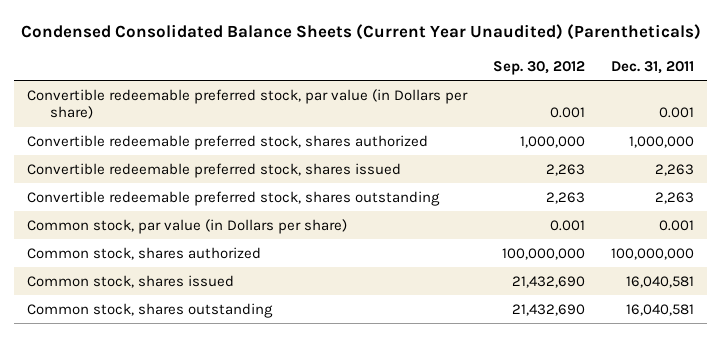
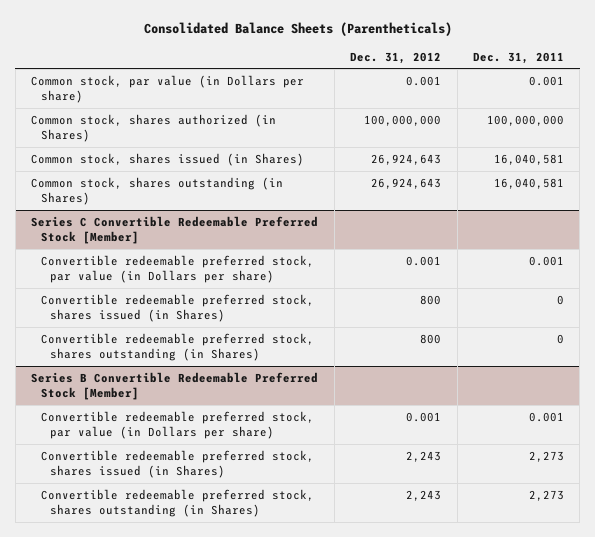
- Condensed Consolidated Balance Sheets (Current Year Unaudited) (Parentheticals)
+ Consolidated Balance Sheets (Parentheticals)
- | Sep. 30, 2012 | Dec. 31, 2011
+ | Dec. 31, 2012 | Dec. 31, 2011
- Convertible redeemable preferred stock, par value (in Dollars per share) | 0.001 | 0.001
- Convertible redeemable preferred stock, shares authorized | 1,000,000 | 1,000,000
- Convertible redeemable preferred stock, shares issued | 2,263 | 2,263
- Convertible redeemable preferred stock, shares outstanding | 2,263 | 2,263
- Common stock, shares authorized | 100,000,000 | 100,000,000
- Common stock, shares issued | 21,432,690 | 16,040,581
- Common stock, shares outstanding | 21,432,690 | 16,040,581
+ Common stock, shares authorized (in Shares) | 100,000,000 | 100,000,000
+ Common stock, shares issued (in Shares) | 26,924,643 | 16,040,581
+ Common stock, shares outstanding (in Shares) | 26,924,643 | 16,040,581
+ Series C Convertible Redeemable Preferred Stock [Member]
+ Convertible redeemable preferred stock, par value (in Dollars per share) | 0.001 | 0.001
+ Convertible redeemable preferred stock, shares issued (in Shares) | 800 | 0
+ Convertible redeemable preferred stock, shares outstanding (in Shares) | 800 | 0
+ Series B Convertible Redeemable Preferred Stock [Member]
+ Convertible redeemable preferred stock, par value (in Dollars per share) | 0.001 | 0.001
+ Convertible redeemable preferred stock, shares issued (in Shares) | 2,243 | 2,273
+ Convertible redeemable preferred stock, shares outstanding (in Shares) | 2,243 | 2,273

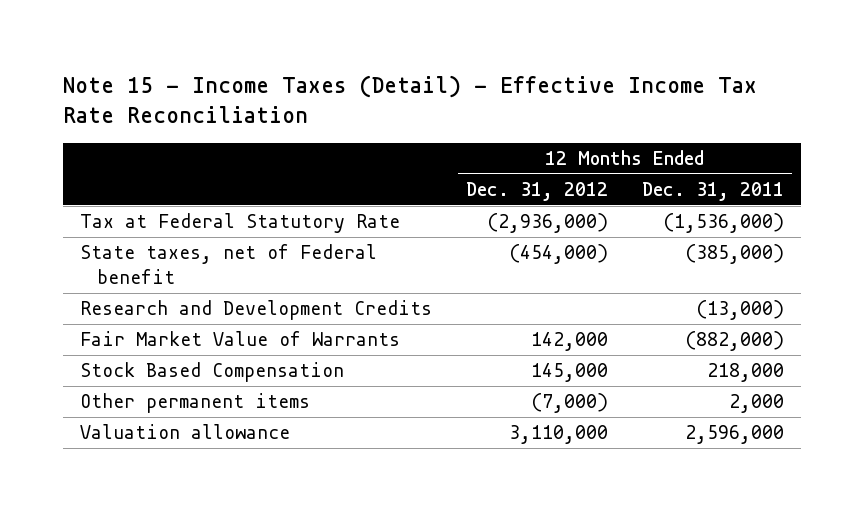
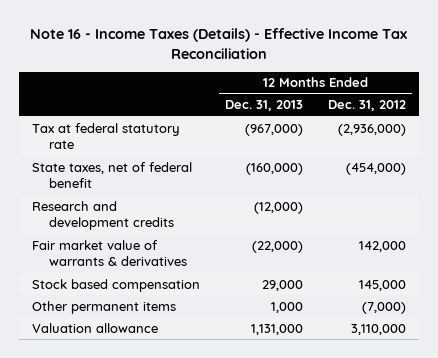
- Note 15 - Income Taxes (Detail) - Effective Income Tax Rate Reconciliation
+ Note 16 - Income Taxes (Details) - Effective Income Tax Reconciliation
- | 12 Months Ended Dec. 31, 2012 | 12 Months Ended Dec. 31, 2011
+ | 12 Months Ended Dec. 31, 2013 | 12 Months Ended Dec. 31, 2012
- Tax at Federal Statutory Rate | (2,936,000) | (1,536,000)
- State taxes, net of Federal benefit | (454,000) | (385,000)
- Research and Development Credits | | (13,000)
- Fair Market Value of Warrants | 142,000 | (882,000)
- Stock Based Compensation | 145,000 | 218,000
+ Tax at federal statutory rate | (967,000) | (2,936,000)
+ State taxes, net of federal benefit | (160,000) | (454,000)
+ Research and development credits | (12,000) |
+ Fair market value of warrants & derivatives | (22,000) | 142,000
+ Stock based compensation | 29,000 | 145,000

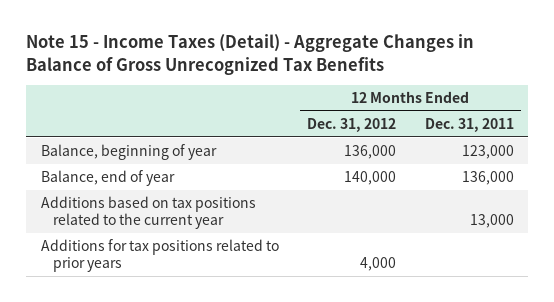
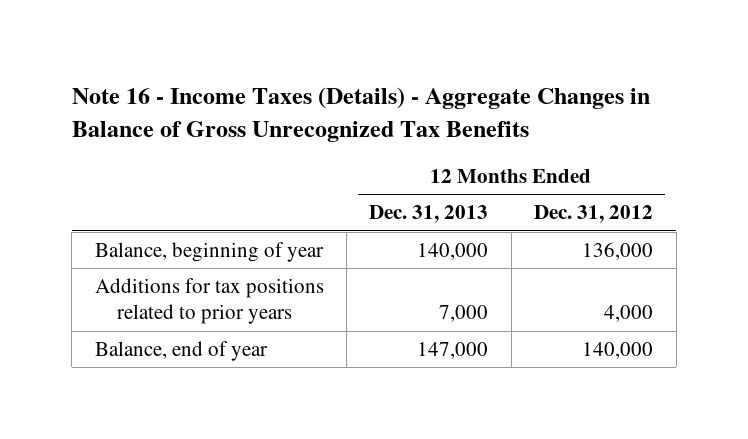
- Note 15 - Income Taxes (Detail) - Aggregate Changes in Balance of Gross Unrecognized Tax Benefits
+ Note 16 - Income Taxes (Details) - Aggregate Changes in Balance of Gross Unrecognized Tax Benefits
- | 12 Months Ended Dec. 31, 2012 | 12 Months Ended Dec. 31, 2011
+ | 12 Months Ended Dec. 31, 2013 | 12 Months Ended Dec. 31, 2012
- Additions based on tax positions related to the current year | | 13,000
moved down: Balance, end of year | 147,000 | 140,000

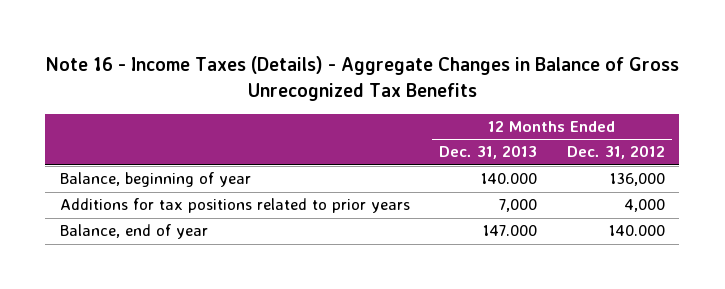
- Balance, beginning of year | 140,000 | 136,000
+ Balance, beginning of year | 140.000 | 136,000
- Balance, end of year | 147,000 | 140,000
+ Balance, end of year | 147.000 | 140.000

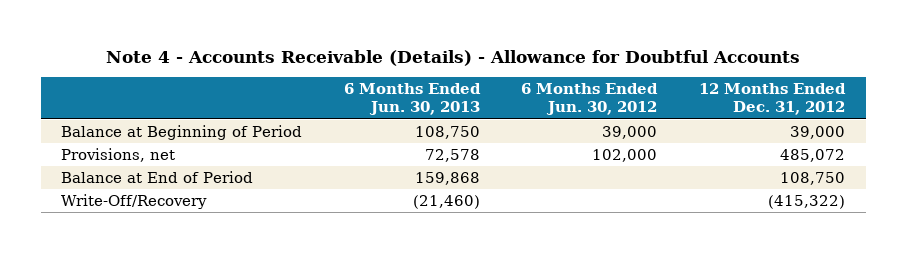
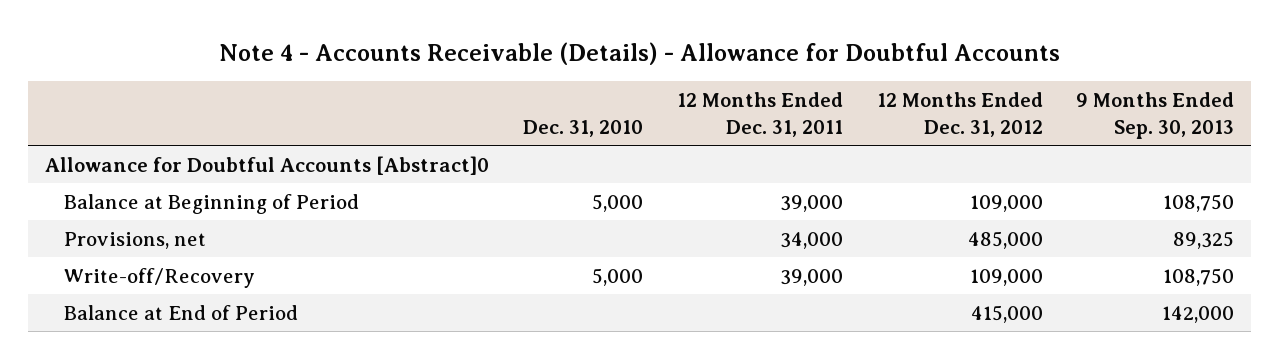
- | 6 Months Ended Jun. 30, 2013 | 6 Months Ended Jun. 30, 2012 | 12 Months Ended Dec. 31, 2012
+ | Dec. 31, 2010 | 12 Months Ended Dec. 31, 2011 | 12 Months Ended Dec. 31, 2012 | 9 Months Ended Sep. 30, 2013
- Balance at Beginning of Period | 108,750 | 39,000 | 39,000
- Provisions, net | 72,578 | 102,000 | 485,072
- Balance at End of Period | 159,868 | | 108,750
- Write-Off/Recovery | (21,460) | | (415,322)
+ Allowance for Doubtful Accounts [Abstract]0
+ Balance at Beginning of Period | 5,000 | 39,000 | 109,000 | 108,750
+ Provisions, net | | 34,000 | 485,000 | 89,325
+ Write-off/Recovery | 5,000 | 39,000 | 109,000 | 108,750
+ Balance at End of Period | | | 415,000 | 142,000

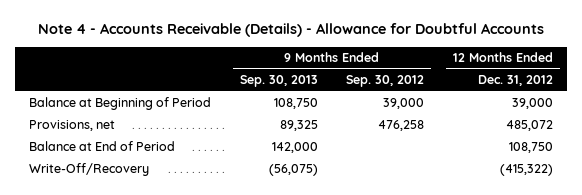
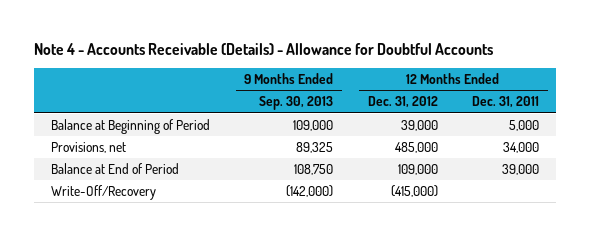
- | 9 Months Ended Sep. 30, 2013 | 9 Months Ended Sep. 30, 2012 | 12 Months Ended Dec. 31, 2012
+ | 9 Months Ended Sep. 30, 2013 | 12 Months Ended Dec. 31, 2012 | 12 Months Ended Dec. 31, 2011
- Balance at Beginning of Period | 108,750 | 39,000 | 39,000
- Provisions, net | 89,325 | 476,258 | 485,072
- Balance at End of Period | 142,000 | | 108,750
- Write-Off/Recovery | (56,075) | | (415,322)
+ Balance at Beginning of Period | 109,000 | 39,000 | 5,000
+ Provisions, net | 89,325 | 485,000 | 34,000
+ Balance at End of Period | 108,750 | 109,000 | 39,000
+ Write-Off/Recovery | (142,000) | (415,000) |

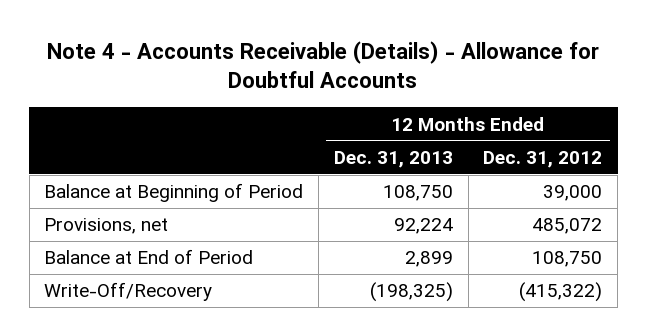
- | 9 Months Ended Sep. 30, 2013 | 12 Months Ended Dec. 31, 2012 | 12 Months Ended Dec. 31, 2011
+ | 12 Months Ended Dec. 31, 2013 | 12 Months Ended Dec. 31, 2012
- Provisions, net | 89,325 | 485,000 | 34,000
- Balance at End of Period | 108,750 | 109,000 | 39,000
- Write-Off/Recovery | (142,000) | (415,000) |
+ Provisions, net | 92,224 | 485,072
+ Balance at End of Period | 2,899 | 108,750
+ Write-Off/Recovery | (198,325) | (415,322)

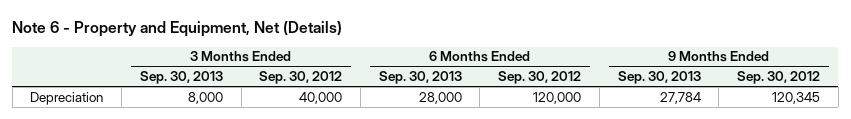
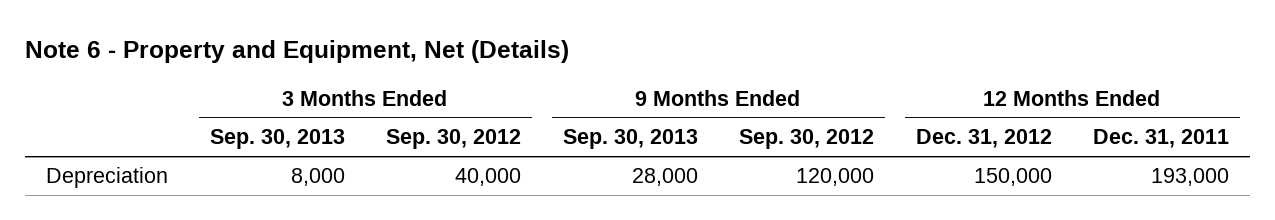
- | 3 Months Ended Sep. 30, 2013 | 3 Months Ended Sep. 30, 2012 | 6 Months Ended Sep. 30, 2013 | 6 Months Ended Sep. 30, 2012 | 9 Months Ended Sep. 30, 2013 | 9 Months Ended Sep. 30, 2012
+ | 3 Months Ended Sep. 30, 2013 | 3 Months Ended Sep. 30, 2012 | 9 Months Ended Sep. 30, 2013 | 9 Months Ended Sep. 30, 2012 | 12 Months Ended Dec. 31, 2012 | 12 Months Ended Dec. 31, 2011
- Depreciation | 8,000 | 40,000 | 28,000 | 120,000 | 27,784 | 120,345
+ Depreciation | 8,000 | 40,000 | 28,000 | 120,000 | 150,000 | 193,000

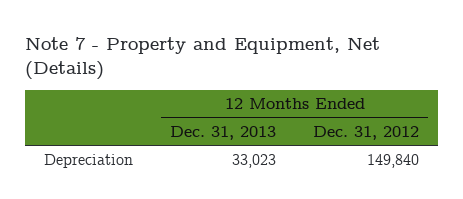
- Note 6 - Property and Equipment, Net (Details)
+ Note 7 - Property and Equipment, Net (Details)
- | 3 Months Ended Sep. 30, 2013 | 3 Months Ended Sep. 30, 2012 | 9 Months Ended Sep. 30, 2013 | 9 Months Ended Sep. 30, 2012 | 12 Months Ended Dec. 31, 2012 | 12 Months Ended Dec. 31, 2011
+ | 12 Months Ended Dec. 31, 2013 | 12 Months Ended Dec. 31, 2012
- Depreciation | 8,000 | 40,000 | 28,000 | 120,000 | 150,000 | 193,000
+ Depreciation | 33,023 | 149,840

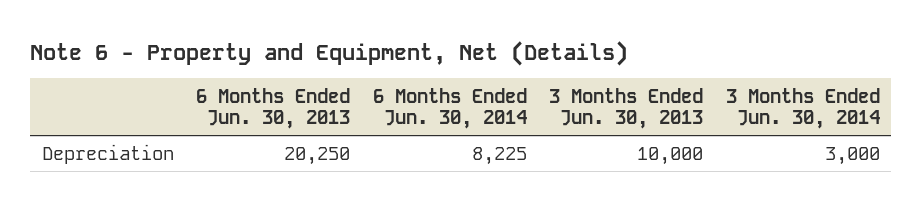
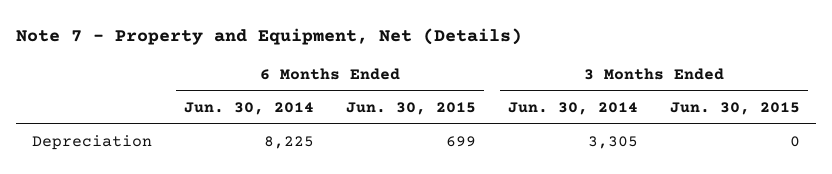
- Note 6 - Property and Equipment, Net (Details)
+ Note 7 - Property and Equipment, Net (Details)
- | 6 Months Ended Jun. 30, 2013 | 6 Months Ended Jun. 30, 2014 | 3 Months Ended Jun. 30, 2013 | 3 Months Ended Jun. 30, 2014
+ | 6 Months Ended Jun. 30, 2014 | 6 Months Ended Jun. 30, 2015 | 3 Months Ended Jun. 30, 2014 | 3 Months Ended Jun. 30, 2015
- Depreciation | 20,250 | 8,225 | 10,000 | 3,000
+ Depreciation | 8,225 | 699 | 3,305 | 0

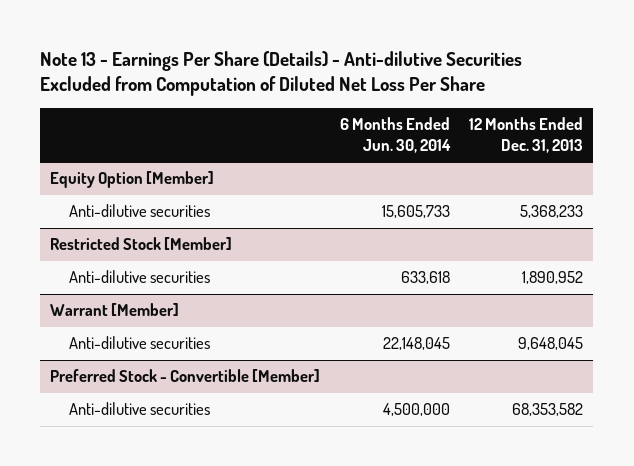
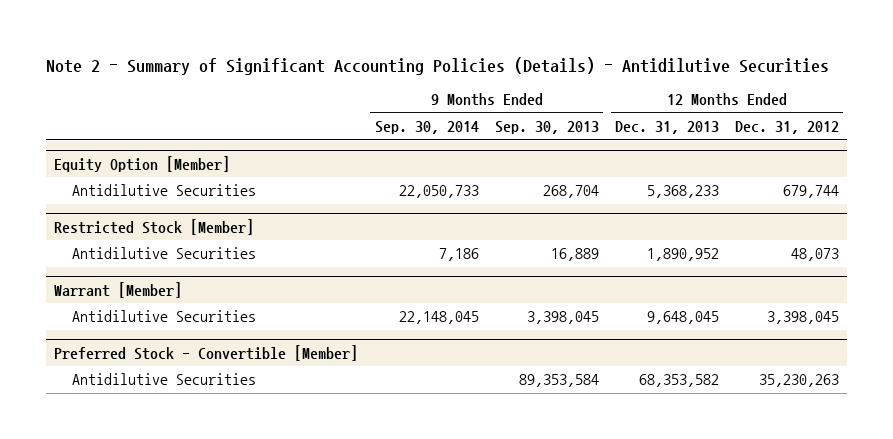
- Note 13 - Earnings Per Share (Details) - Anti-dilutive Securities Excluded from Computation of Diluted Net Loss Per Share
+ Note 2 - Summary of Significant Accounting Policies (Details) - Antidilutive Securities
- | 6 Months Ended Jun. 30, 2014 | 12 Months Ended Dec. 31, 2013
+ | 9 Months Ended Sep. 30, 2014 | 9 Months Ended Sep. 30, 2013 | 12 Months Ended Dec. 31, 2013 | 12 Months Ended Dec. 31, 2012
@ Equity Option [Member]
- Anti-dilutive securities | 15,605,733 | 5,368,233
+ Antidilutive Securities | 22,050,733 | 268,704 | 5,368,233 | 679,744
@ Restricted Stock [Member]
- Anti-dilutive securities | 633,618 | 1,890,952
+ Antidilutive Securities | 7,186 | 16,889 | 1,890,952 | 48,073
@ Warrant [Member]
- Anti-dilutive securities | 22,148,045 | 9,648,045
+ Antidilutive Securities | 22,148,045 | 3,398,045 | 9,648,045 | 3,398,045
@ Preferred Stock - Convertible [Member]
- Anti-dilutive securities | 4,500,000 | 68,353,582
+ Antidilutive Securities | | 89,353,584 | 68,353,582 | 35,230,263

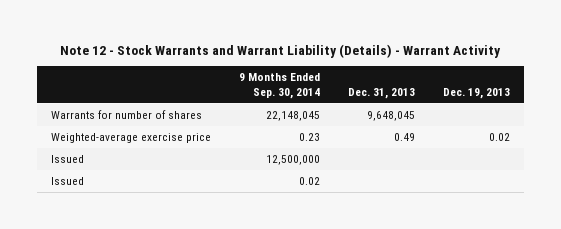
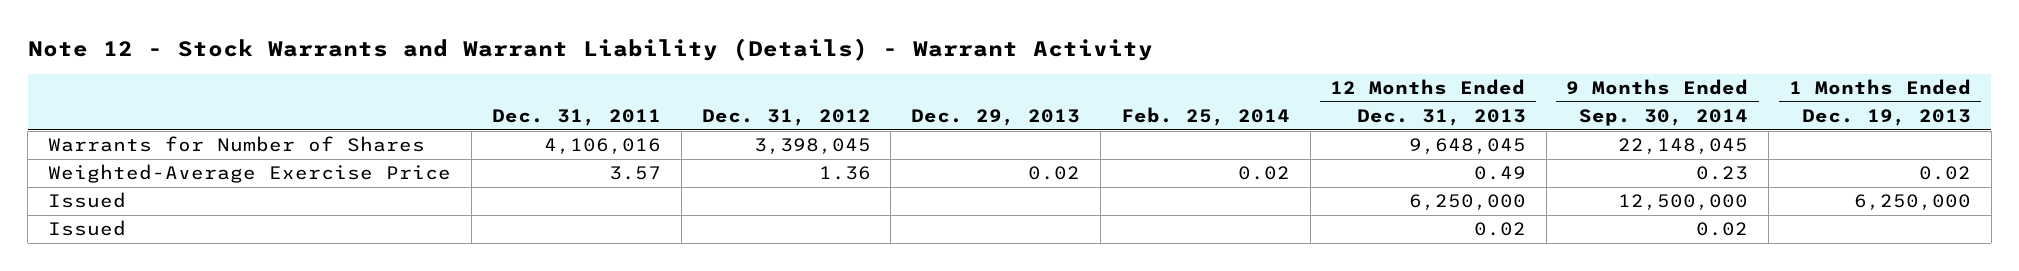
- | 9 Months Ended Sep. 30, 2014 | Dec. 31, 2013 | Dec. 19, 2013
+ | Dec. 31, 2011 | Dec. 31, 2012 | Dec. 29, 2013 | Feb. 25, 2014 | 12 Months Ended Dec. 31, 2013 | 9 Months Ended Sep. 30, 2014 | 1 Months Ended Dec. 19, 2013
- Warrants for number of shares | 22,148,045 | 9,648,045 |
- Weighted-average exercise price | 0.23 | 0.49 | 0.02
+ Warrants for Number of Shares | 4,106,016 | 3,398,045 | | | 9,648,045 | 22,148,045 |
+ Weighted-Average Exercise Price | 3.57 | 1.36 | 0.02 | 0.02 | 0.49 | 0.23 | 0.02

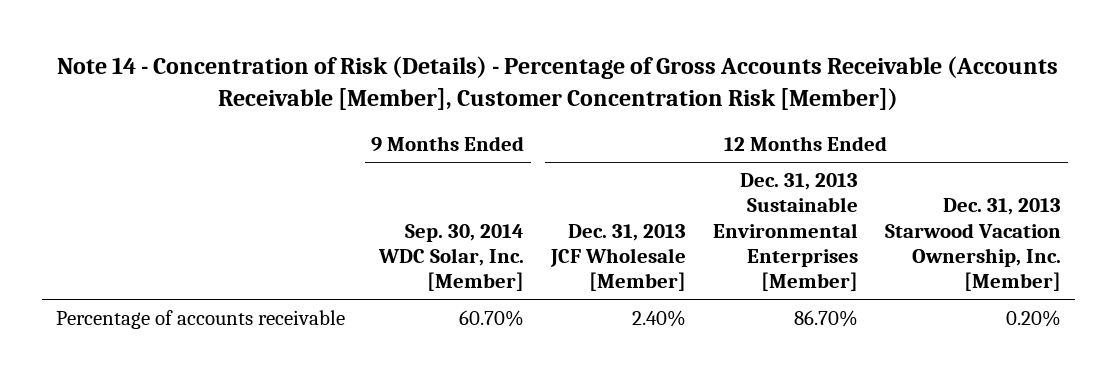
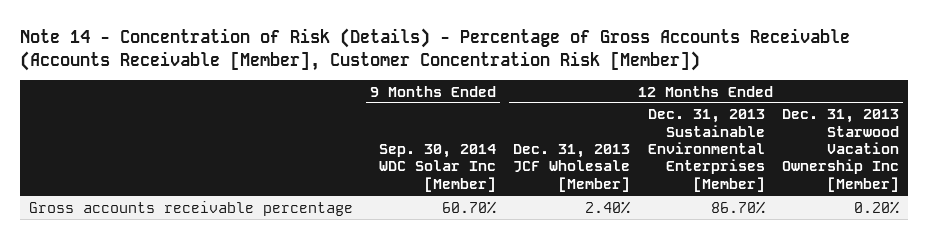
- | 9 Months Ended Sep. 30, 2014 WDC Solar, Inc. [Member] | 12 Months Ended Dec. 31, 2013 JCF Wholesale [Member] | 12 Months Ended Dec. 31, 2013 Sustainable Environmental Enterprises [Member] | 12 Months Ended Dec. 31, 2013 Starwood Vacation Ownership, Inc. [Member]
+ | 9 Months Ended Sep. 30, 2014 WDC Solar Inc [Member] | 12 Months Ended Dec. 31, 2013 JCF Wholesale [Member] | 12 Months Ended Dec. 31, 2013 Sustainable Environmental Enterprises [Member] | 12 Months Ended Dec. 31, 2013 Starwood Vacation Ownership Inc [Member]
- Percentage of accounts receivable | 60.70% | 2.40% | 86.70% | 0.20%
+ Gross accounts receivable percentage | 60.70% | 2.40% | 86.70% | 0.20%

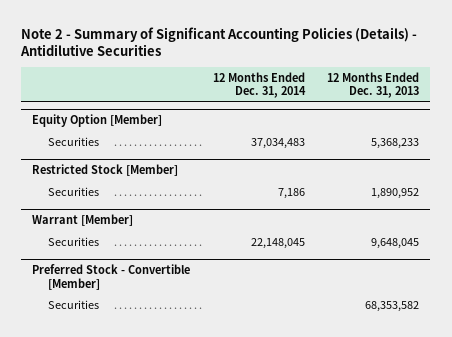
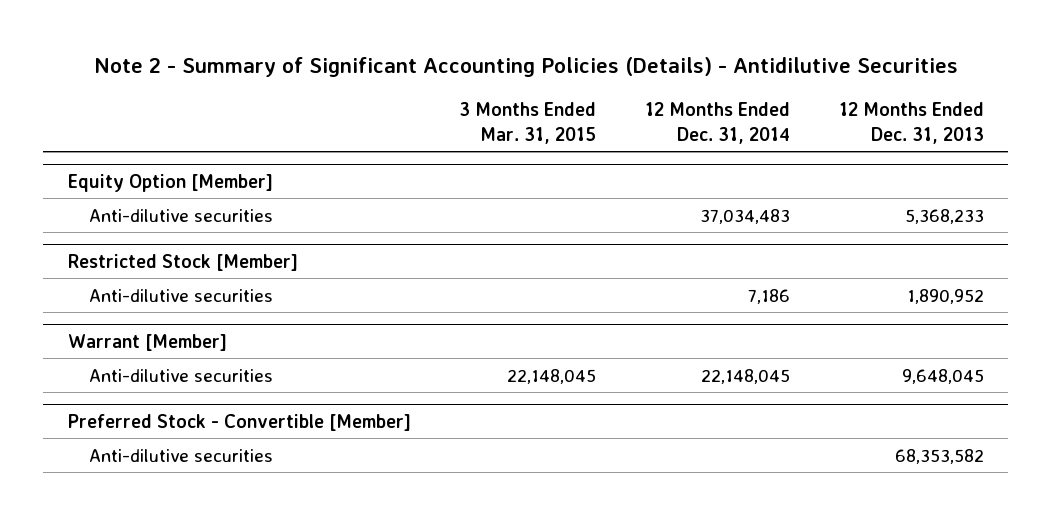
- | 12 Months Ended Dec. 31, 2014 | 12 Months Ended Dec. 31, 2013
+ | 3 Months Ended Mar. 31, 2015 | 12 Months Ended Dec. 31, 2014 | 12 Months Ended Dec. 31, 2013
@ Equity Option [Member]
- Securities | 37,034,483 | 5,368,233
+ Anti-dilutive securities | | 37,034,483 | 5,368,233
@ Restricted Stock [Member]
- Securities | 7,186 | 1,890,952
+ Anti-dilutive securities | | 7,186 | 1,890,952
@ Warrant [Member]
- Securities | 22,148,045 | 9,648,045
+ Anti-dilutive securities | 22,148,045 | 22,148,045 | 9,648,045
@ Preferred Stock - Convertible [Member]
- Securities | | 68,353,582
+ Anti-dilutive securities | | | 68,353,582

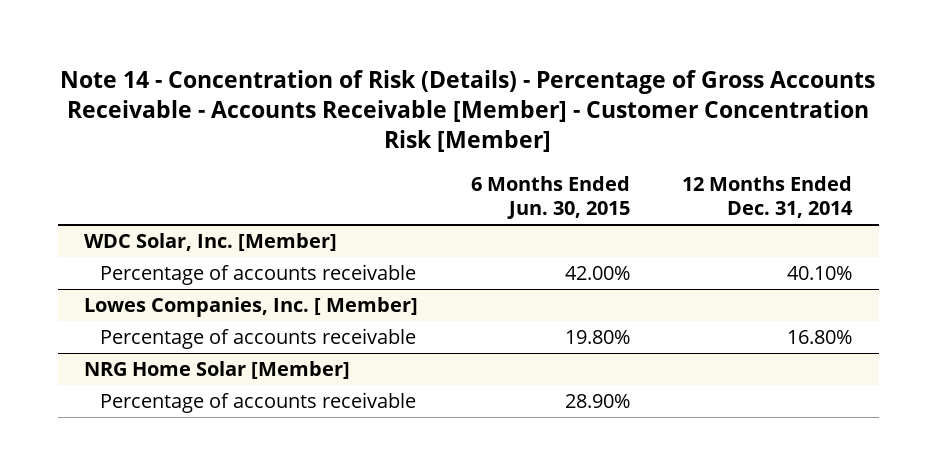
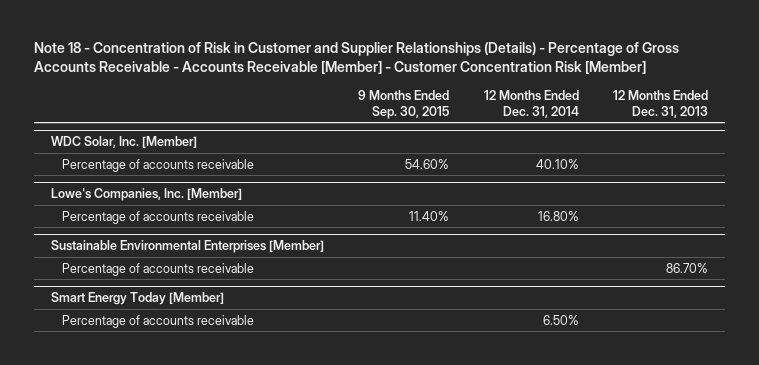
- Note 14 - Concentration of Risk (Details) - Percentage of Gross Accounts Receivable - Accounts Receivable [Member] - Customer Concentration Risk [Member]
+ Note 18 - Concentration of Risk in Customer and Supplier Relationships (Details) - Percentage of Gross Accounts Receivable - Accounts Receivable [Member] - Customer Concentration Risk [Member]
- | 6 Months Ended Jun. 30, 2015 | 12 Months Ended Dec. 31, 2014
+ | 9 Months Ended Sep. 30, 2015 | 12 Months Ended Dec. 31, 2014 | 12 Months Ended Dec. 31, 2013
- Lowes Companies, Inc. [ Member]
+ Lowe's Companies, Inc. [Member]
- NRG Home Solar [Member]
+ Sustainable Environmental Enterprises [Member]
+ Smart Energy Today [Member]
+ Percentage of accounts receivable | | 6.50% |

